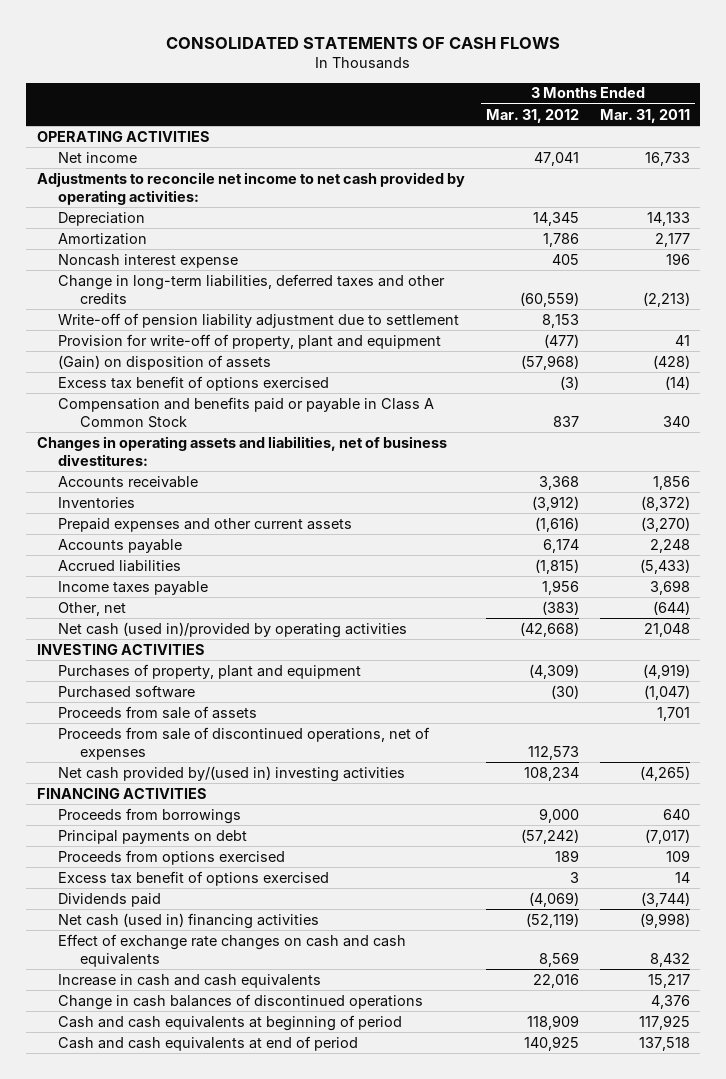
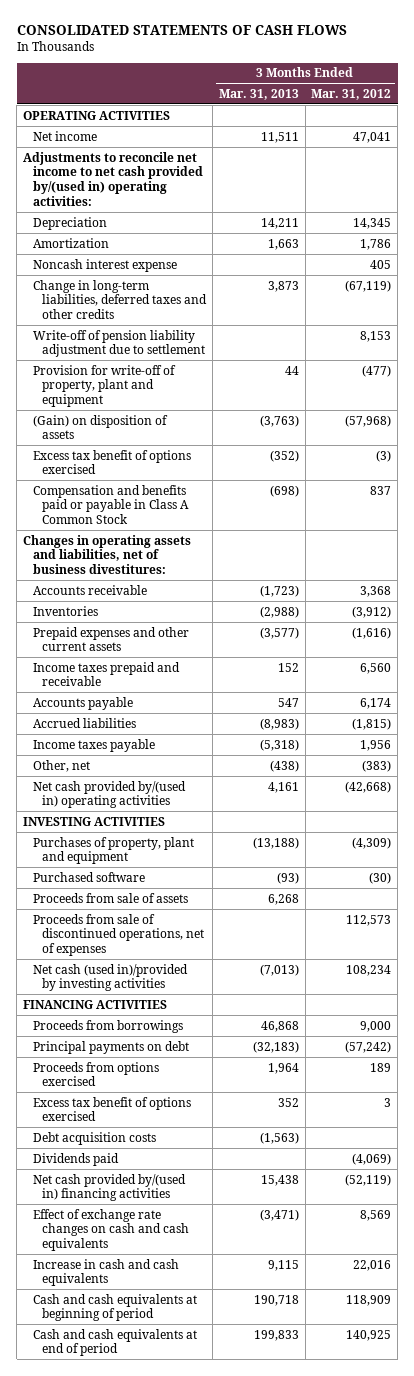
- | 3 Months Ended Mar. 31, 2012 | 3 Months Ended Mar. 31, 2011
+ | 3 Months Ended Mar. 31, 2013 | 3 Months Ended Mar. 31, 2012
- Adjustments to reconcile net income to net cash provided by operating activities:
+ Adjustments to reconcile net income to net cash provided by/(used in) operating activities:
- Change in long-term liabilities, deferred taxes and other credits | (60,559) | (2,213)
+ Change in long-term liabilities, deferred taxes and other credits | 3,873 | (67,119)
+ Income taxes prepaid and receivable | 152 | 6,560
- Net cash (used in)/provided by operating activities | (42,668) | 21,048
+ Net cash provided by/(used in) operating activities | 4,161 | (42,668)
- Net cash provided by/(used in) investing activities | 108,234 | (4,265)
+ Net cash (used in)/provided by investing activities | (7,013) | 108,234
+ Debt acquisition costs | (1,563) |
- Net cash (used in) financing activities | (52,119) | (9,998)
+ Net cash provided by/(used in) financing activities | 15,438 | (52,119)
- Change in cash balances of discontinued operations | | 4,376

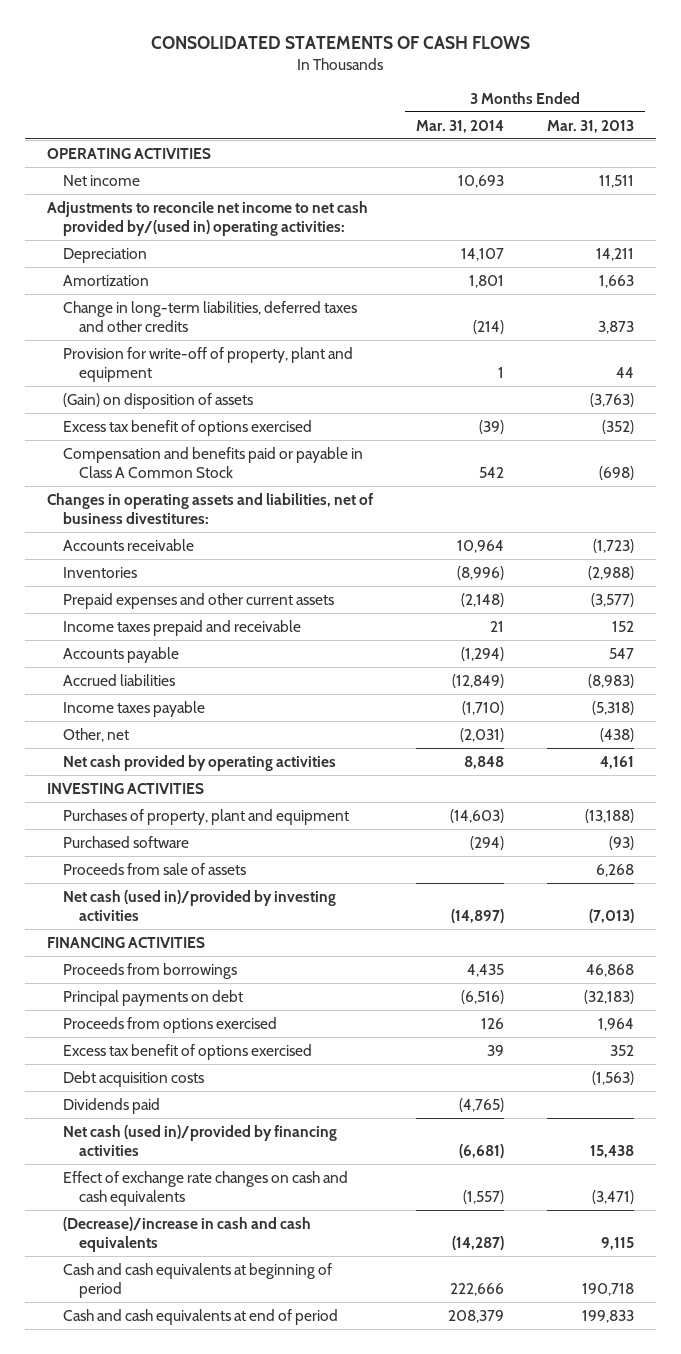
- | 3 Months Ended Mar. 31, 2013 | 3 Months Ended Mar. 31, 2012
+ | 3 Months Ended Mar. 31, 2014 | 3 Months Ended Mar. 31, 2013
- Noncash interest expense | | 405
- Write-off of pension liability adjustment due to settlement | | 8,153
- Net cash provided by/(used in) operating activities | 4,161 | (42,668)
+ Net cash provided by operating activities | 8,848 | 4,161
- Proceeds from sale of discontinued operations, net of expenses | | 112,573
- Net cash provided by/(used in) financing activities | 15,438 | (52,119)
+ Net cash (used in)/provided by financing activities | (6,681) | 15,438
- Increase in cash and cash equivalents | 9,115 | 22,016
+ (Decrease)/increase in cash and cash equivalents | (14,287) | 9,115

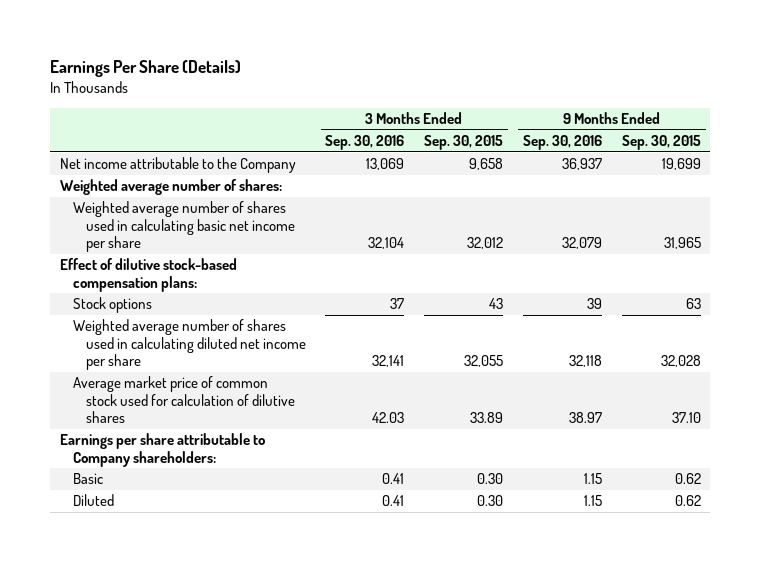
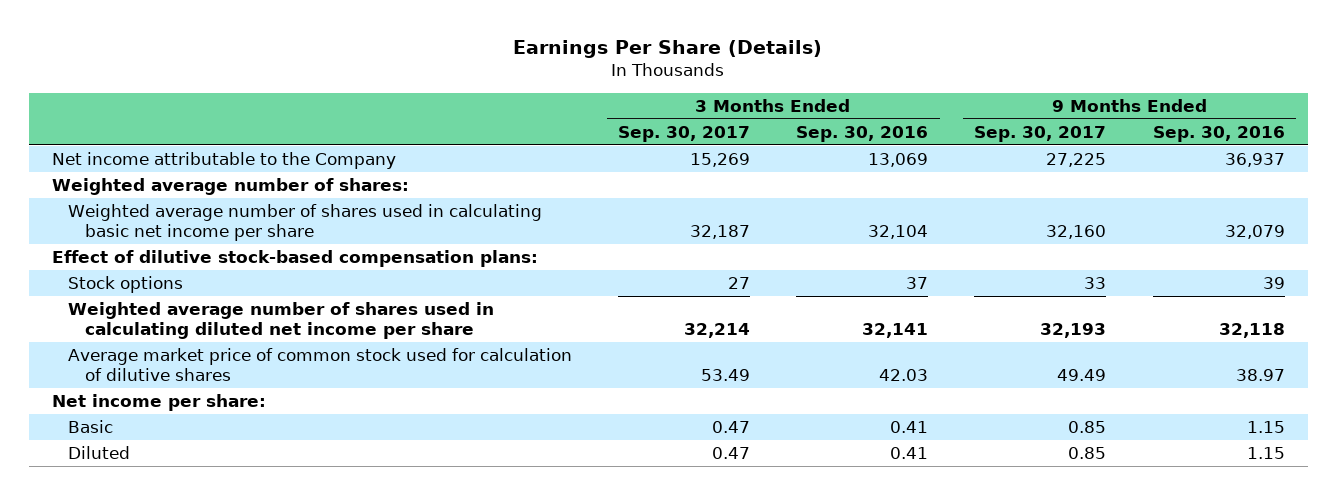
- | 3 Months Ended Sep. 30, 2016 | 3 Months Ended Sep. 30, 2015 | 9 Months Ended Sep. 30, 2016 | 9 Months Ended Sep. 30, 2015
+ | 3 Months Ended Sep. 30, 2017 | 3 Months Ended Sep. 30, 2016 | 9 Months Ended Sep. 30, 2017 | 9 Months Ended Sep. 30, 2016
- Earnings per share attributable to Company shareholders:
+ Net income per share:

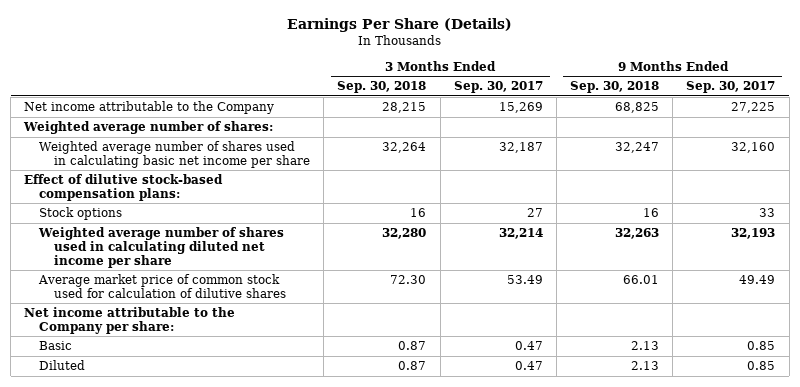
- | 3 Months Ended Sep. 30, 2017 | 3 Months Ended Sep. 30, 2016 | 9 Months Ended Sep. 30, 2017 | 9 Months Ended Sep. 30, 2016
+ | 3 Months Ended Sep. 30, 2018 | 3 Months Ended Sep. 30, 2017 | 9 Months Ended Sep. 30, 2018 | 9 Months Ended Sep. 30, 2017
- Net income per share:
+ Net income attributable to the Company per share:

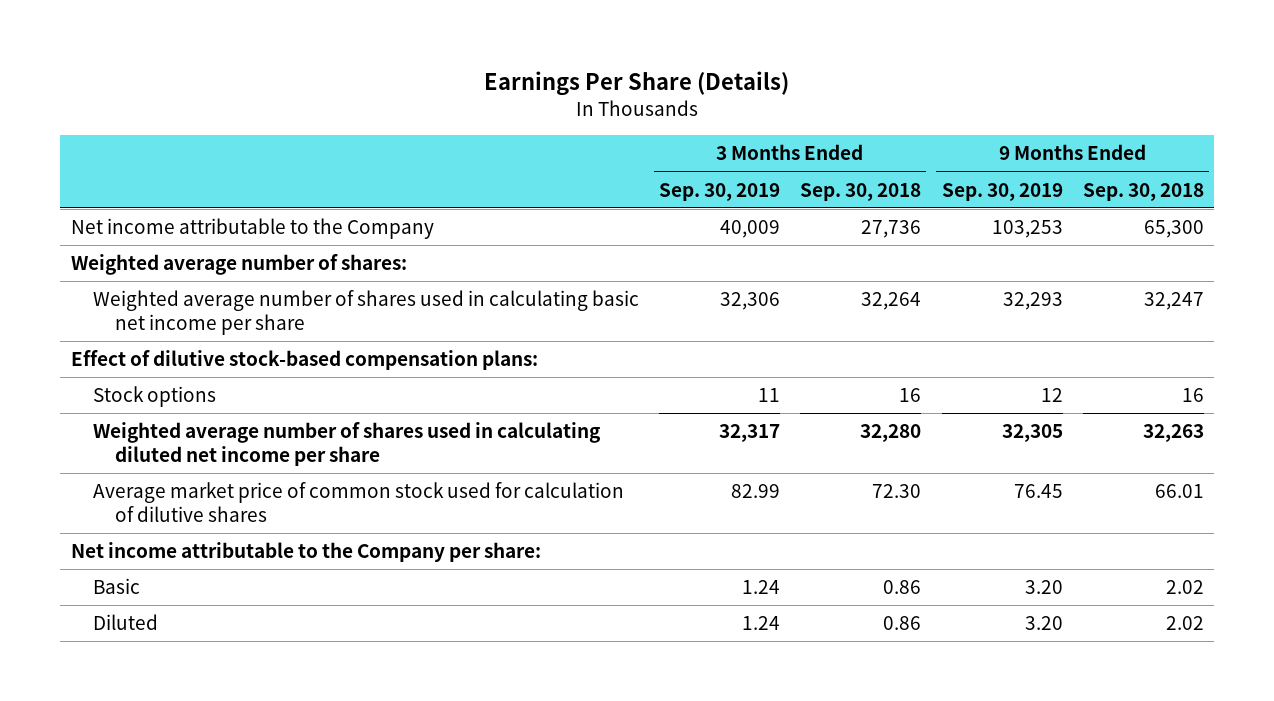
- | 3 Months Ended Sep. 30, 2018 | 3 Months Ended Sep. 30, 2017 | 9 Months Ended Sep. 30, 2018 | 9 Months Ended Sep. 30, 2017
+ | 3 Months Ended Sep. 30, 2019 | 3 Months Ended Sep. 30, 2018 | 9 Months Ended Sep. 30, 2019 | 9 Months Ended Sep. 30, 2018
- Net income attributable to the Company | 28,215 | 15,269 | 68,825 | 27,225
+ Net income attributable to the Company | 40,009 | 27,736 | 103,253 | 65,300
- Basic | 0.87 | 0.47 | 2.13 | 0.85
- Diluted | 0.87 | 0.47 | 2.13 | 0.85
+ Basic | 1.24 | 0.86 | 3.20 | 2.02
+ Diluted | 1.24 | 0.86 | 3.20 | 2.02

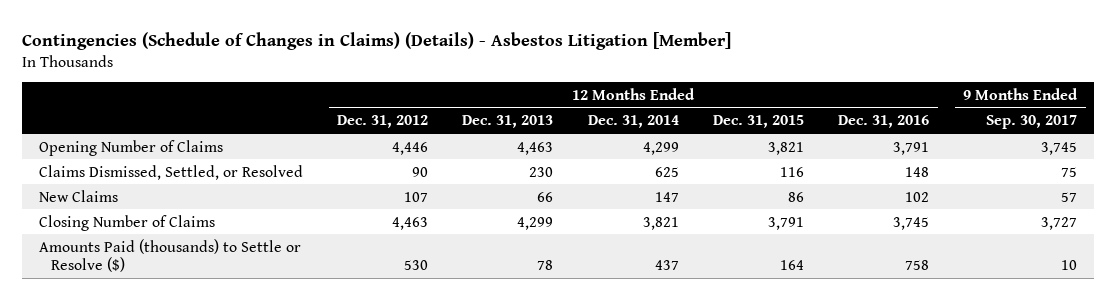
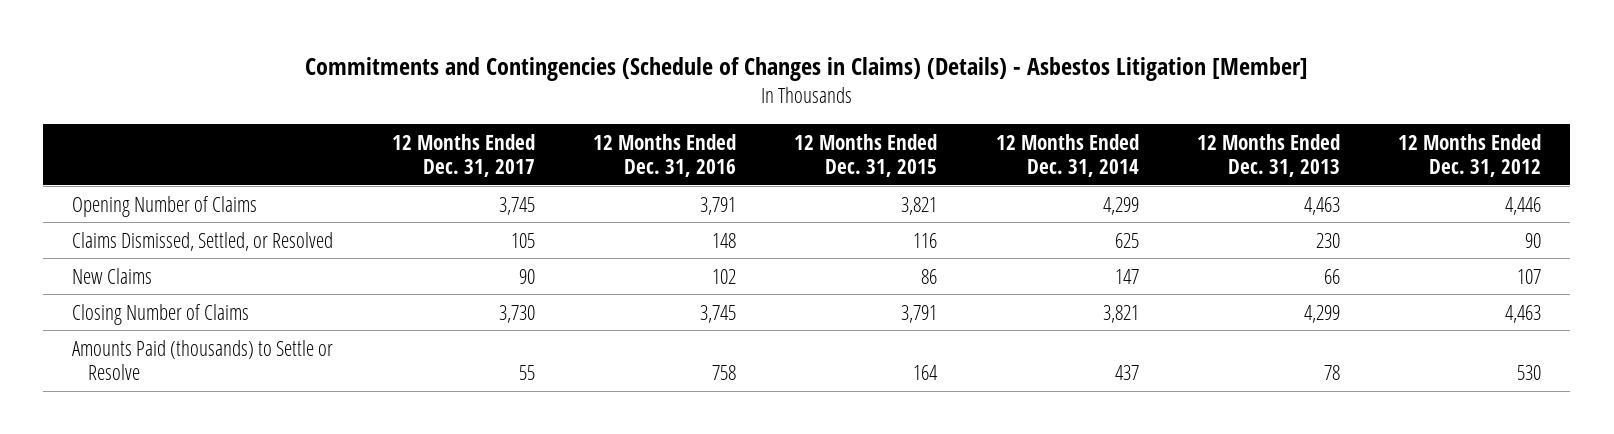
- Contingencies (Schedule of Changes in Claims) (Details) - Asbestos Litigation [Member]
+ Commitments and Contingencies (Schedule of Changes in Claims) (Details) - Asbestos Litigation [Member]
- | 12 Months Ended Dec. 31, 2012 | 12 Months Ended Dec. 31, 2013 | 12 Months Ended Dec. 31, 2014 | 12 Months Ended Dec. 31, 2015 | 12 Months Ended Dec. 31, 2016 | 9 Months Ended Sep. 30, 2017
+ | 12 Months Ended Dec. 31, 2017 | 12 Months Ended Dec. 31, 2016 | 12 Months Ended Dec. 31, 2015 | 12 Months Ended Dec. 31, 2014 | 12 Months Ended Dec. 31, 2013 | 12 Months Ended Dec. 31, 2012
- Amounts Paid (thousands) to Settle or Resolve ($) | 530 | 78 | 437 | 164 | 758 | 10
+ Amounts Paid (thousands) to Settle or Resolve | 55 | 758 | 164 | 437 | 78 | 530

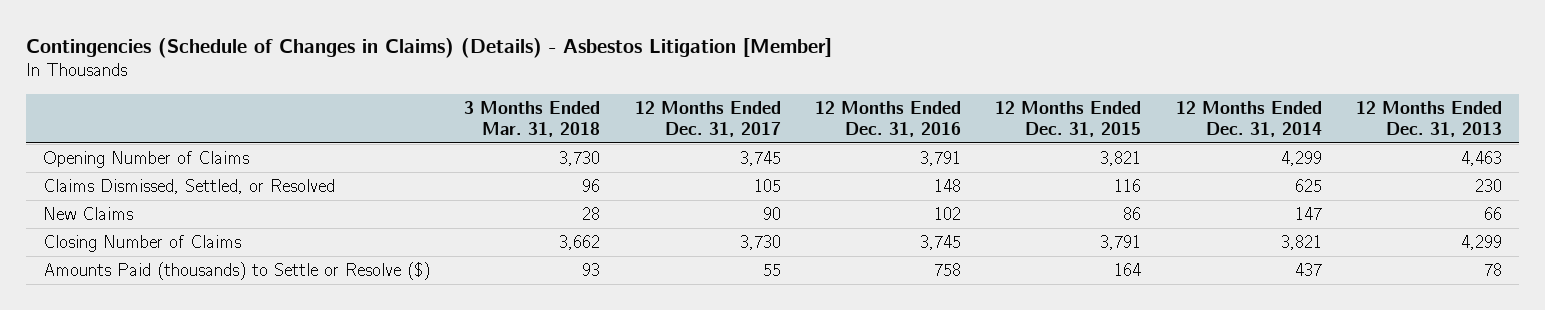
- Commitments and Contingencies (Schedule of Changes in Claims) (Details) - Asbestos Litigation [Member]
+ Contingencies (Schedule of Changes in Claims) (Details) - Asbestos Litigation [Member]
- | 12 Months Ended Dec. 31, 2017 | 12 Months Ended Dec. 31, 2016 | 12 Months Ended Dec. 31, 2015 | 12 Months Ended Dec. 31, 2014 | 12 Months Ended Dec. 31, 2013 | 12 Months Ended Dec. 31, 2012
+ | 3 Months Ended Mar. 31, 2018 | 12 Months Ended Dec. 31, 2017 | 12 Months Ended Dec. 31, 2016 | 12 Months Ended Dec. 31, 2015 | 12 Months Ended Dec. 31, 2014 | 12 Months Ended Dec. 31, 2013
- Amounts Paid (thousands) to Settle or Resolve | 55 | 758 | 164 | 437 | 78 | 530
+ Amounts Paid (thousands) to Settle or Resolve ($) | 93 | 55 | 758 | 164 | 437 | 78

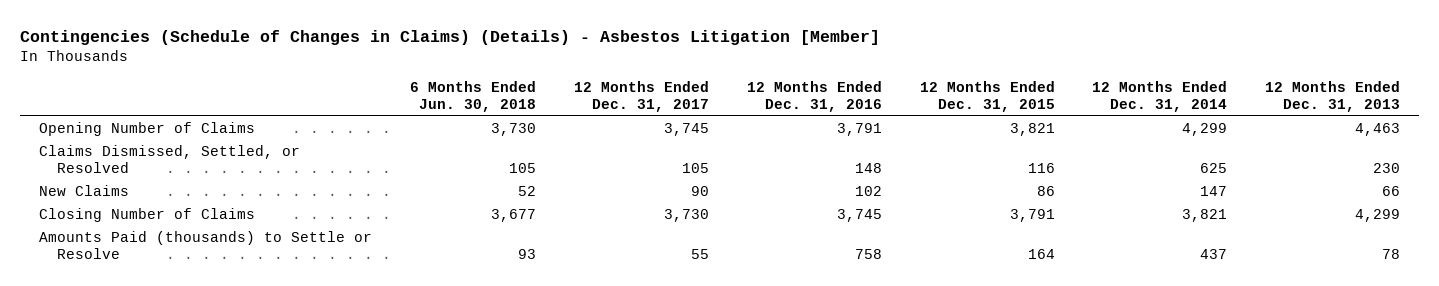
- | 3 Months Ended Mar. 31, 2018 | 12 Months Ended Dec. 31, 2017 | 12 Months Ended Dec. 31, 2016 | 12 Months Ended Dec. 31, 2015 | 12 Months Ended Dec. 31, 2014 | 12 Months Ended Dec. 31, 2013
+ | 6 Months Ended Jun. 30, 2018 | 12 Months Ended Dec. 31, 2017 | 12 Months Ended Dec. 31, 2016 | 12 Months Ended Dec. 31, 2015 | 12 Months Ended Dec. 31, 2014 | 12 Months Ended Dec. 31, 2013
- Amounts Paid (thousands) to Settle or Resolve ($) | 93 | 55 | 758 | 164 | 437 | 78
+ Amounts Paid (thousands) to Settle or Resolve | 93 | 55 | 758 | 164 | 437 | 78

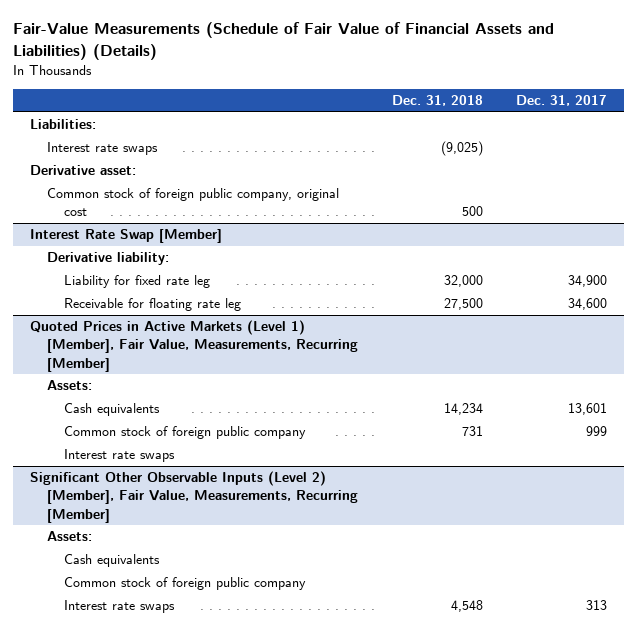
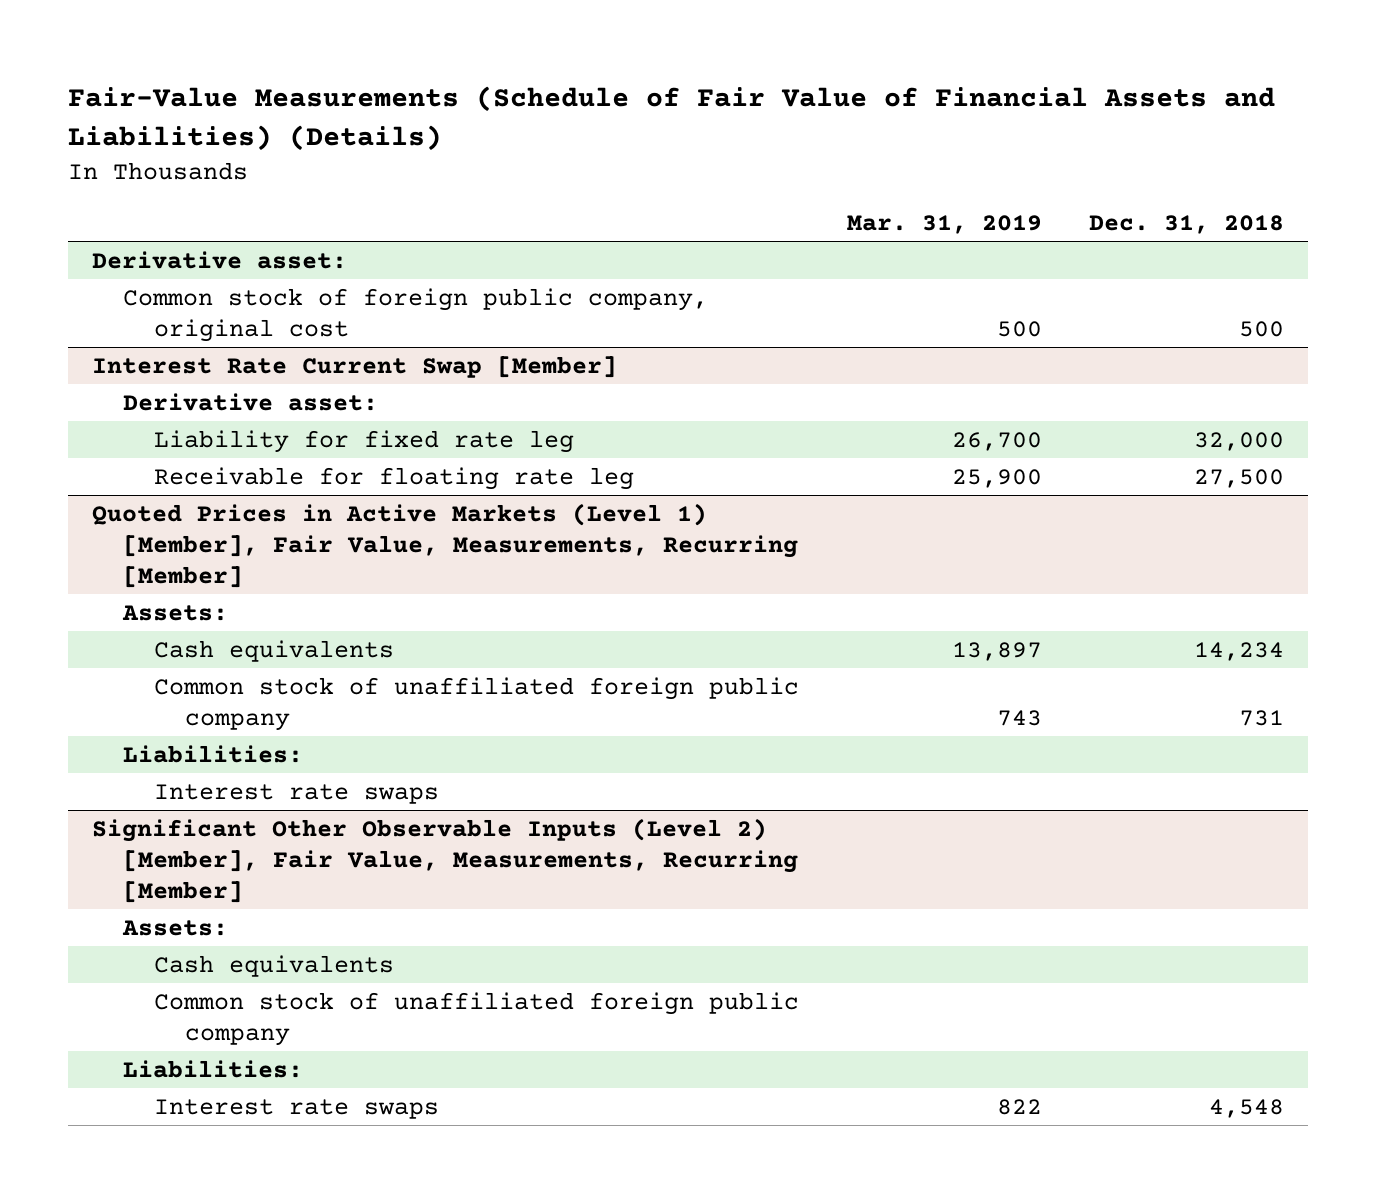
- | Dec. 31, 2018 | Dec. 31, 2017
+ | Mar. 31, 2019 | Dec. 31, 2018
- Liabilities:
- Interest rate swaps | (9,025) |
- Interest Rate Swap [Member]
- Derivative liability:
+ Interest Rate Current Swap [Member]
+ Derivative asset:
@ Quoted Prices in Active Markets (Level 1) [Member], Fair Value, Measurements, Recurring [Member]
- Common stock of foreign public company | 731 | 999
+ Common stock of unaffiliated foreign public company | 743 | 731
+ Liabilities:
@ Significant Other Observable Inputs (Level 2) [Member], Fair Value, Measurements, Recurring [Member]
- Common stock of foreign public company
+ Common stock of unaffiliated foreign public company
+ Liabilities:

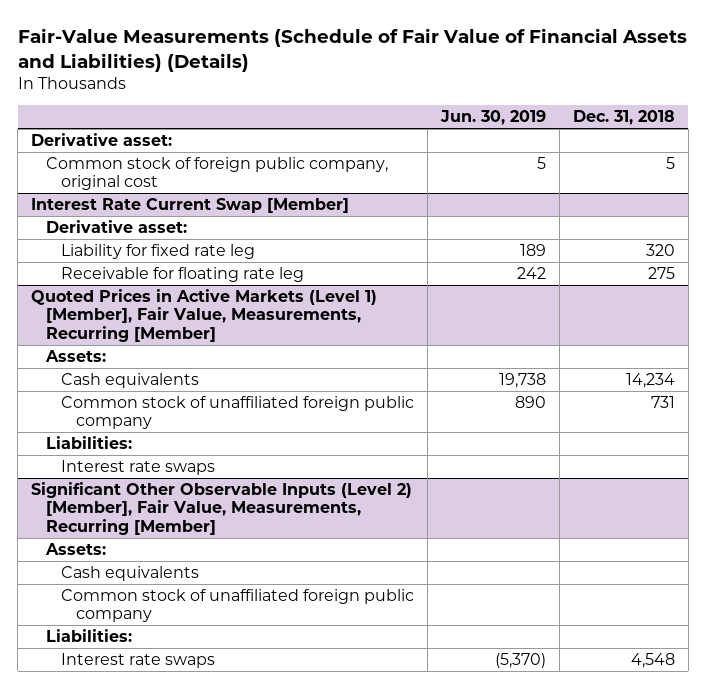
- | Mar. 31, 2019 | Dec. 31, 2018
+ | Jun. 30, 2019 | Dec. 31, 2018
- Common stock of foreign public company, original cost | 500 | 500
+ Common stock of foreign public company, original cost | 5 | 5
@ Interest Rate Current Swap [Member]
- Liability for fixed rate leg | 26,700 | 32,000
- Receivable for floating rate leg | 25,900 | 27,500
+ Liability for fixed rate leg | 189 | 320
+ Receivable for floating rate leg | 242 | 275

